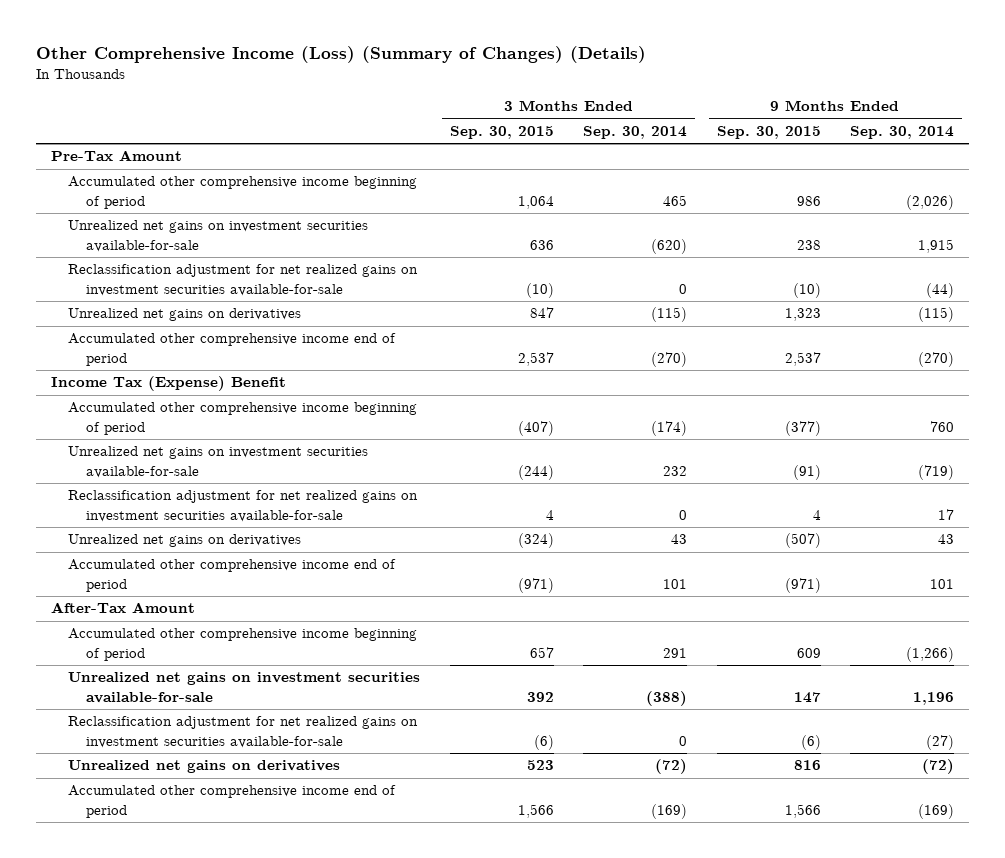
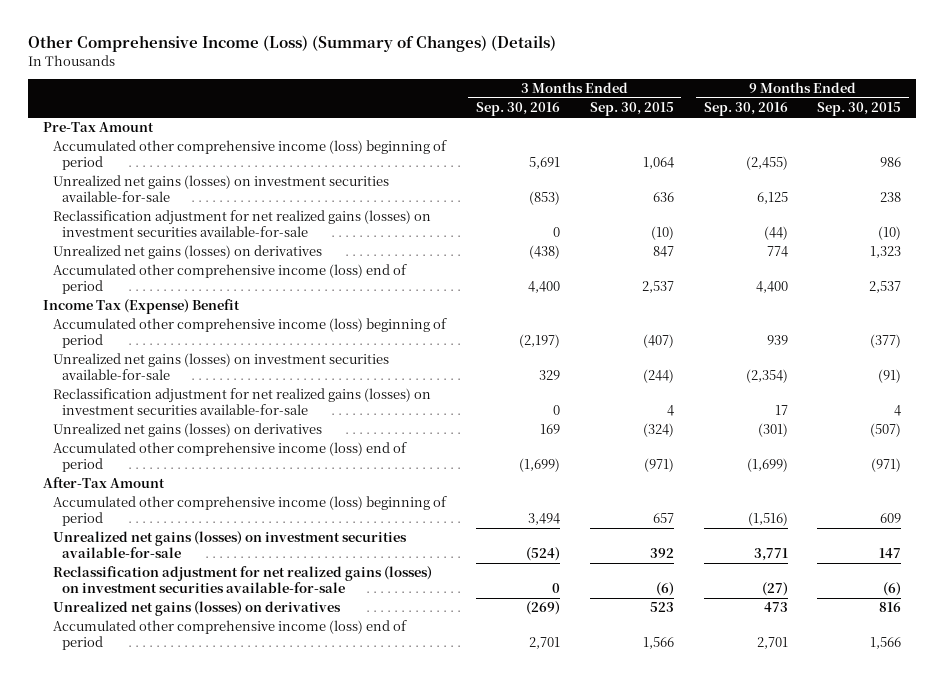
- | 3 Months Ended Sep. 30, 2015 | 3 Months Ended Sep. 30, 2014 | 9 Months Ended Sep. 30, 2015 | 9 Months Ended Sep. 30, 2014
+ | 3 Months Ended Sep. 30, 2016 | 3 Months Ended Sep. 30, 2015 | 9 Months Ended Sep. 30, 2016 | 9 Months Ended Sep. 30, 2015
- Accumulated other comprehensive income beginning of period | 1,064 | 465 | 986 | (2,026)
- Unrealized net gains on investment securities available-for-sale | 636 | (620) | 238 | 1,915
- Reclassification adjustment for net realized gains on investment securities available-for-sale | (10) | 0 | (10) | (44)
- Unrealized net gains on derivatives | 847 | (115) | 1,323 | (115)
- Accumulated other comprehensive income end of period | 2,537 | (270) | 2,537 | (270)
+ Accumulated other comprehensive income (loss) beginning of period | 5,691 | 1,064 | (2,455) | 986
+ Unrealized net gains (losses) on investment securities available-for-sale | (853) | 636 | 6,125 | 238
+ Reclassification adjustment for net realized gains (losses) on investment securities available-for-sale | 0 | (10) | (44) | (10)
+ Unrealized net gains (losses) on derivatives | (438) | 847 | 774 | 1,323
+ Accumulated other comprehensive income (loss) end of period | 4,400 | 2,537 | 4,400 | 2,537
- Accumulated other comprehensive income beginning of period | (407) | (174) | (377) | 760
- Unrealized net gains on investment securities available-for-sale | (244) | 232 | (91) | (719)
- Reclassification adjustment for net realized gains on investment securities available-for-sale | 4 | 0 | 4 | 17
- Unrealized net gains on derivatives | (324) | 43 | (507) | 43
- Accumulated other comprehensive income end of period | (971) | 101 | (971) | 101
+ Accumulated other comprehensive income (loss) beginning of period | (2,197) | (407) | 939 | (377)
+ Unrealized net gains (losses) on investment securities available-for-sale | 329 | (244) | (2,354) | (91)
+ Reclassification adjustment for net realized gains (losses) on investment securities available-for-sale | 0 | 4 | 17 | 4
+ Unrealized net gains (losses) on derivatives | 169 | (324) | (301) | (507)
+ Accumulated other comprehensive income (loss) end of period | (1,699) | (971) | (1,699) | (971)
- Accumulated other comprehensive income beginning of period | 657 | 291 | 609 | (1,266)
- Unrealized net gains on investment securities available-for-sale | 392 | (388) | 147 | 1,196
- Reclassification adjustment for net realized gains on investment securities available-for-sale | (6) | 0 | (6) | (27)
- Unrealized net gains on derivatives | 523 | (72) | 816 | (72)
- Accumulated other comprehensive income end of period | 1,566 | (169) | 1,566 | (169)
+ Accumulated other comprehensive income (loss) beginning of period | 3,494 | 657 | (1,516) | 609
+ Unrealized net gains (losses) on investment securities available-for-sale | (524) | 392 | 3,771 | 147
+ Reclassification adjustment for net realized gains (losses) on investment securities available-for-sale | 0 | (6) | (27) | (6)
+ Unrealized net gains (losses) on derivatives | (269) | 523 | 473 | 816
+ Accumulated other comprehensive income (loss) end of period | 2,701 | 1,566 | 2,701 | 1,566

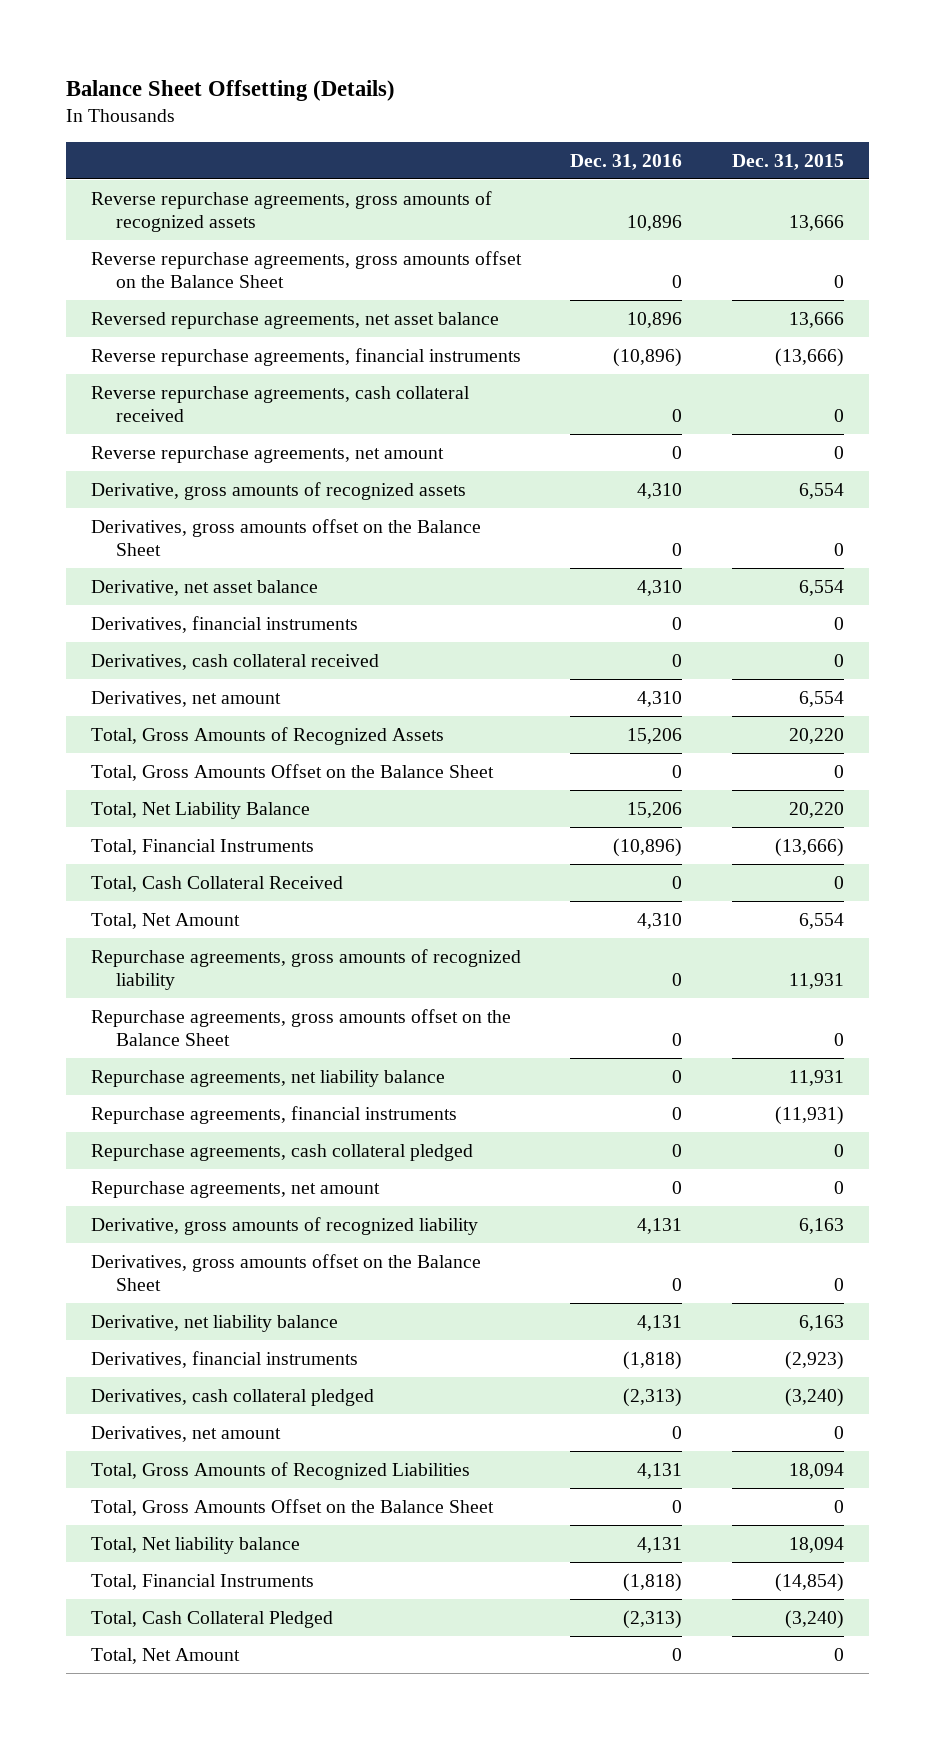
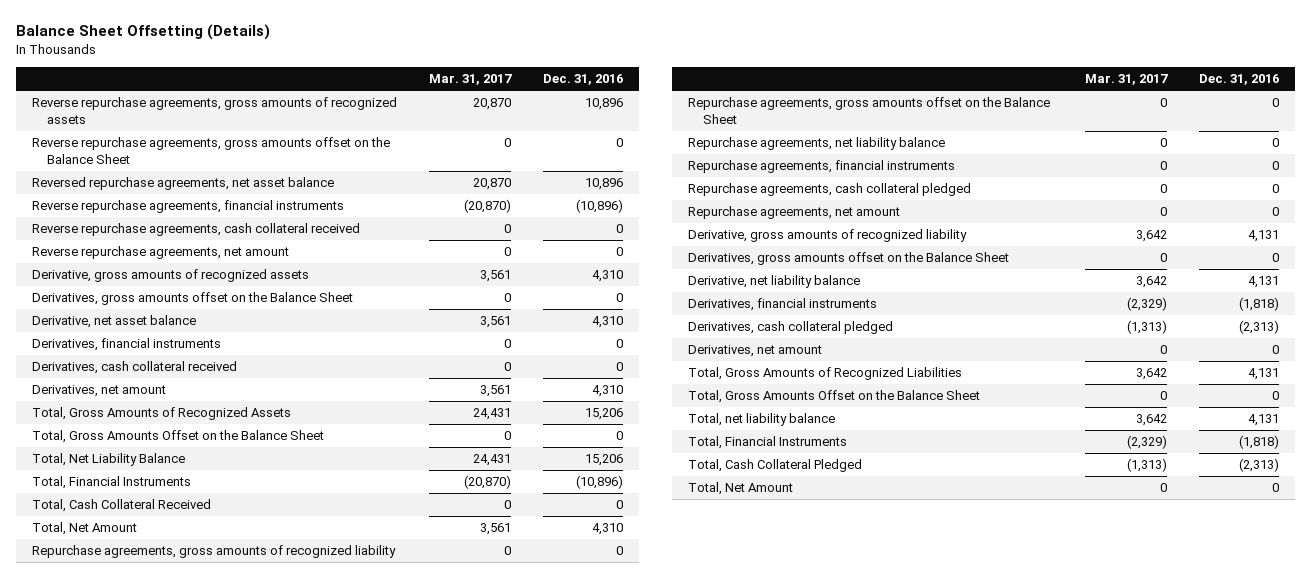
- | Dec. 31, 2016 | Dec. 31, 2015
+ | Mar. 31, 2017 | Dec. 31, 2016
- Total, Net liability balance | 4,131 | 18,094
+ Total, net liability balance | 3,642 | 4,131

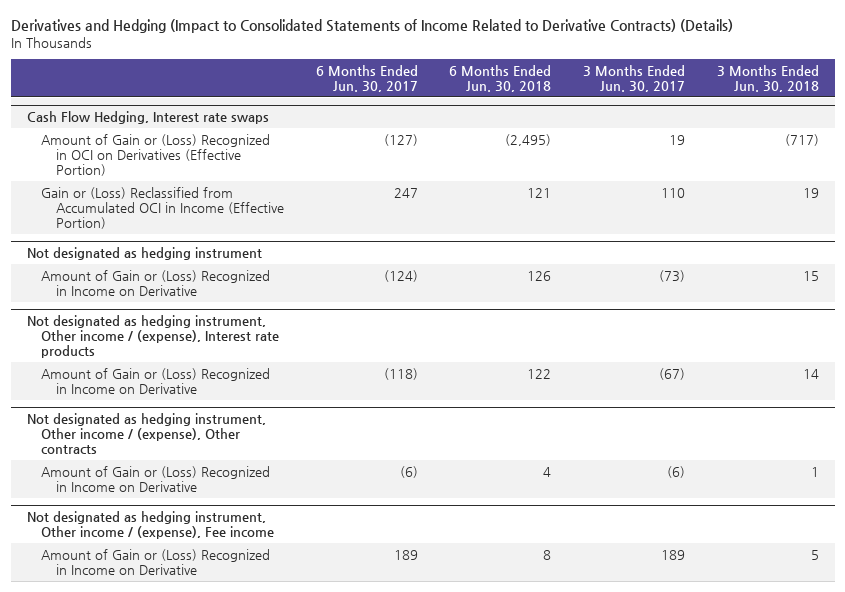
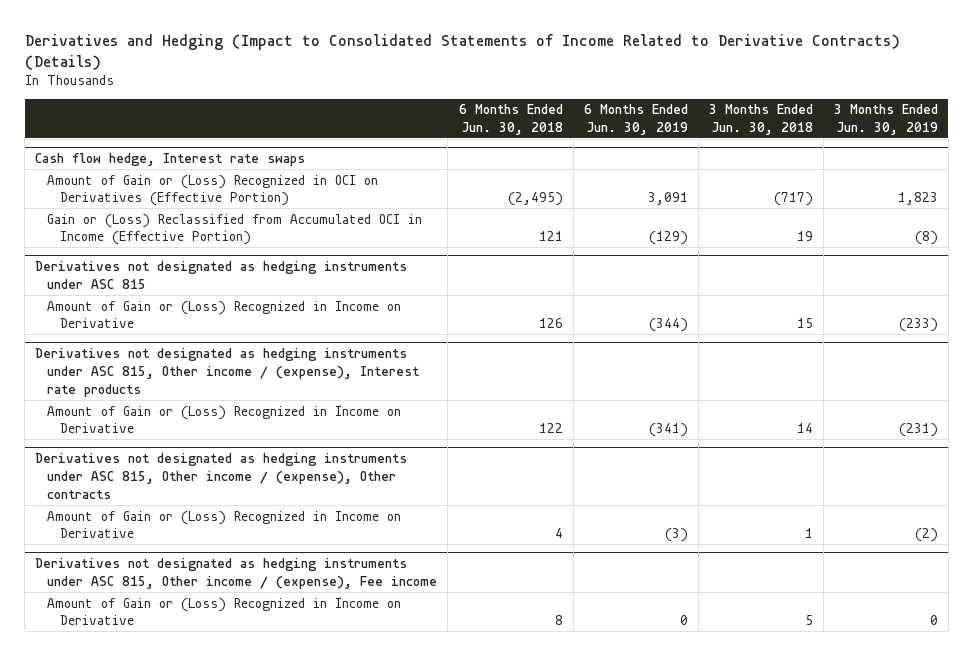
- | 6 Months Ended Jun. 30, 2017 | 6 Months Ended Jun. 30, 2018 | 3 Months Ended Jun. 30, 2017 | 3 Months Ended Jun. 30, 2018
+ | 6 Months Ended Jun. 30, 2018 | 6 Months Ended Jun. 30, 2019 | 3 Months Ended Jun. 30, 2018 | 3 Months Ended Jun. 30, 2019
- Cash Flow Hedging, Interest rate swaps
+ Cash flow hedge, Interest rate swaps
- Not designated as hedging instrument
+ Derivatives not designated as hedging instruments under ASC 815
- Not designated as hedging instrument, Other income / (expense), Interest rate products
+ Derivatives not designated as hedging instruments under ASC 815, Other income / (expense), Interest rate products
- Not designated as hedging instrument, Other income / (expense), Other contracts
+ Derivatives not designated as hedging instruments under ASC 815, Other income / (expense), Other contracts
- Not designated as hedging instrument, Other income / (expense), Fee income
+ Derivatives not designated as hedging instruments under ASC 815, Other income / (expense), Fee income

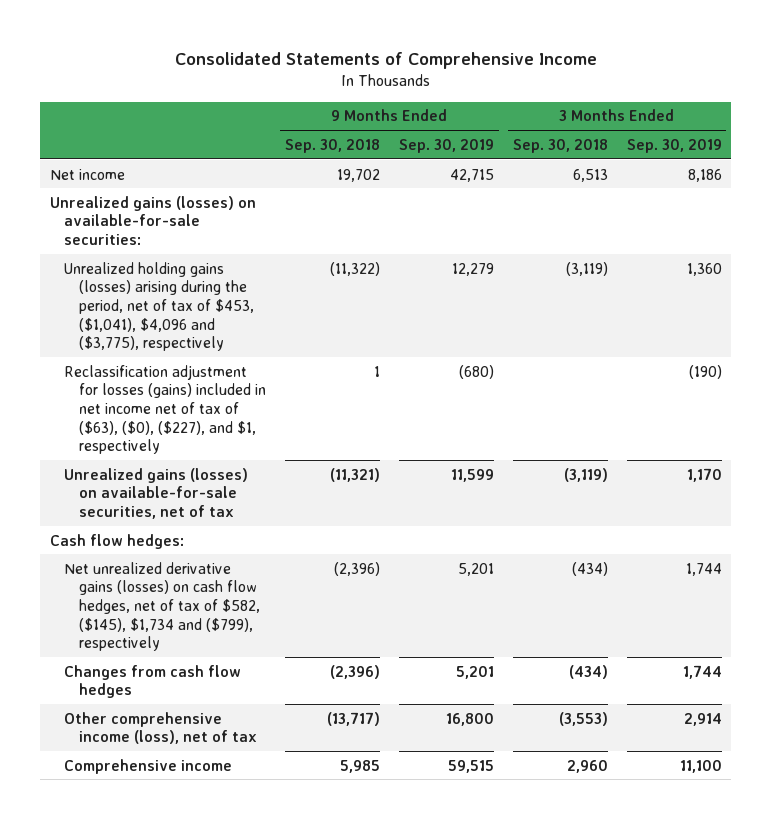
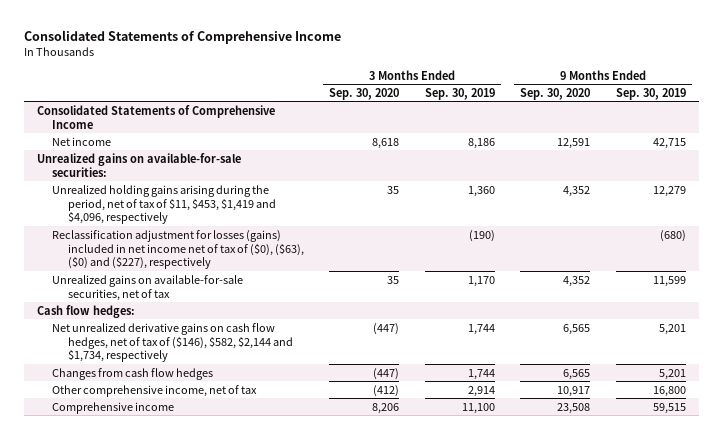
- | 9 Months Ended Sep. 30, 2018 | 9 Months Ended Sep. 30, 2019 | 3 Months Ended Sep. 30, 2018 | 3 Months Ended Sep. 30, 2019
+ | 3 Months Ended Sep. 30, 2020 | 3 Months Ended Sep. 30, 2019 | 9 Months Ended Sep. 30, 2020 | 9 Months Ended Sep. 30, 2019
+ Consolidated Statements of Comprehensive Income
- Unrealized gains (losses) on available-for-sale securities:
- Unrealized holding gains (losses) arising during the period, net of tax of $453, ($1,041), $4,096 and ($3,775), respectively | (11,322) | 12,279 | (3,119) | 1,360
- Reclassification adjustment for losses (gains) included in net income net of tax of ($63), ($0), ($227), and $1, respectively | 1 | (680) | | (190)
- Unrealized gains (losses) on available-for-sale securities, net of tax | (11,321) | 11,599 | (3,119) | 1,170
+ Unrealized gains on available-for-sale securities:
+ Unrealized holding gains arising during the period, net of tax of $11, $453, $1,419 and $4,096, respectively | 35 | 1,360 | 4,352 | 12,279
+ Reclassification adjustment for losses (gains) included in net income net of tax of ($0), ($63), ($0) and ($227), respectively | | (190) | | (680)
+ Unrealized gains on available-for-sale securities, net of tax | 35 | 1,170 | 4,352 | 11,599
- Net unrealized derivative gains (losses) on cash flow hedges, net of tax of $582, ($145), $1,734 and ($799), respectively | (2,396) | 5,201 | (434) | 1,744
+ Net unrealized derivative gains on cash flow hedges, net of tax of ($146), $582, $2,144 and $1,734, respectively | (447) | 1,744 | 6,565 | 5,201
- Other comprehensive income (loss), net of tax | (13,717) | 16,800 | (3,553) | 2,914
+ Other comprehensive income, net of tax | (412) | 2,914 | 10,917 | 16,800

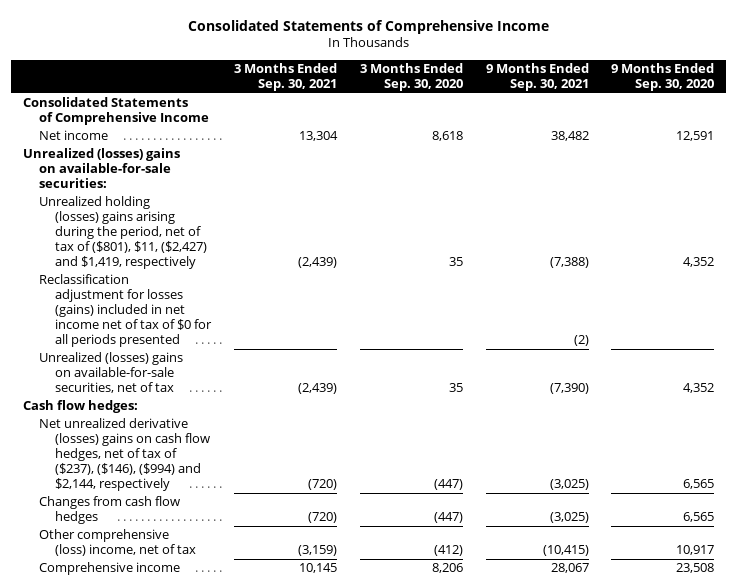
- | 3 Months Ended Sep. 30, 2020 | 3 Months Ended Sep. 30, 2019 | 9 Months Ended Sep. 30, 2020 | 9 Months Ended Sep. 30, 2019
+ | 3 Months Ended Sep. 30, 2021 | 3 Months Ended Sep. 30, 2020 | 9 Months Ended Sep. 30, 2021 | 9 Months Ended Sep. 30, 2020
- Unrealized gains on available-for-sale securities:
- Unrealized holding gains arising during the period, net of tax of $11, $453, $1,419 and $4,096, respectively | 35 | 1,360 | 4,352 | 12,279
- Reclassification adjustment for losses (gains) included in net income net of tax of ($0), ($63), ($0) and ($227), respectively | | (190) | | (680)
- Unrealized gains on available-for-sale securities, net of tax | 35 | 1,170 | 4,352 | 11,599
+ Unrealized (losses) gains on available-for-sale securities:
+ Unrealized holding (losses) gains arising during the period, net of tax of ($801), $11, ($2,427) and $1,419, respectively | (2,439) | 35 | (7,388) | 4,352
+ Reclassification adjustment for losses (gains) included in net income net of tax of $0 for all periods presented | | | (2) |
+ Unrealized (losses) gains on available-for-sale securities, net of tax | (2,439) | 35 | (7,390) | 4,352
- Net unrealized derivative gains on cash flow hedges, net of tax of ($146), $582, $2,144 and $1,734, respectively | (447) | 1,744 | 6,565 | 5,201
+ Net unrealized derivative (losses) gains on cash flow hedges, net of tax of ($237), ($146), ($994) and $2,144, respectively | (720) | (447) | (3,025) | 6,565
- Other comprehensive income, net of tax | (412) | 2,914 | 10,917 | 16,800
+ Other comprehensive (loss) income, net of tax | (3,159) | (412) | (10,415) | 10,917

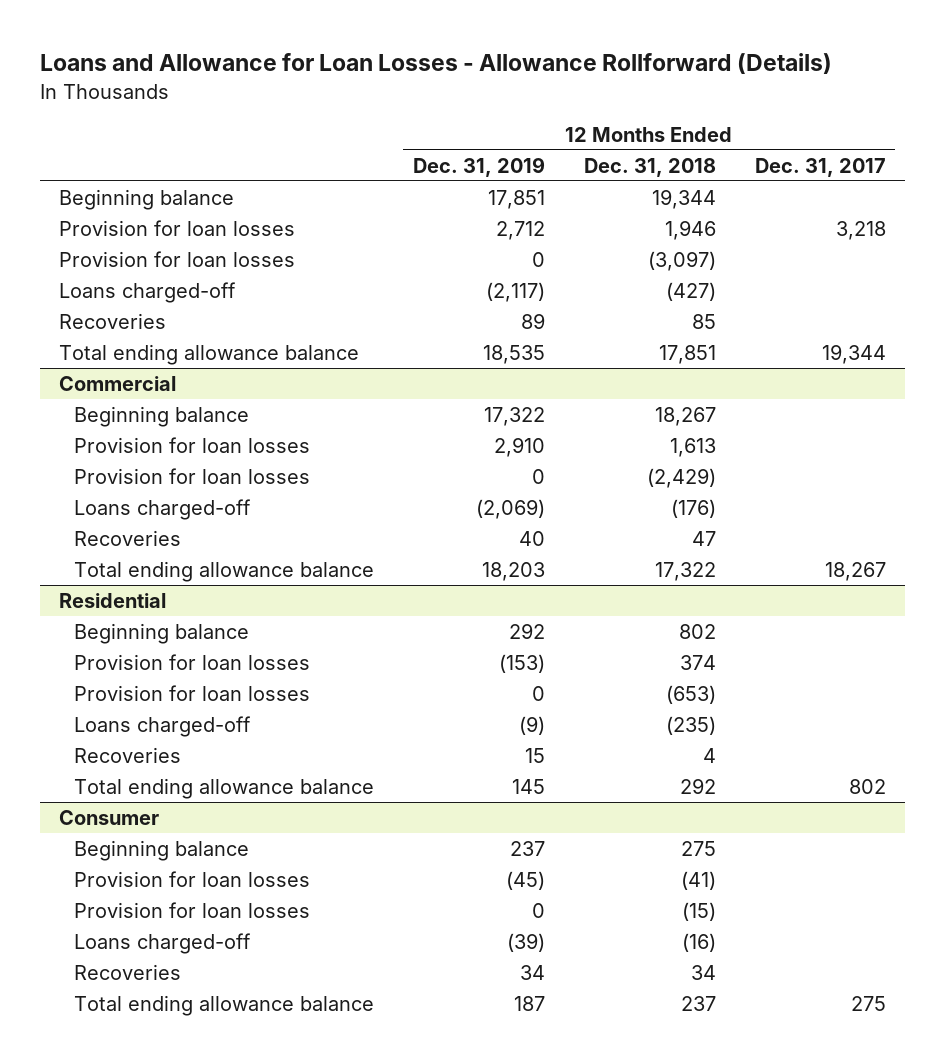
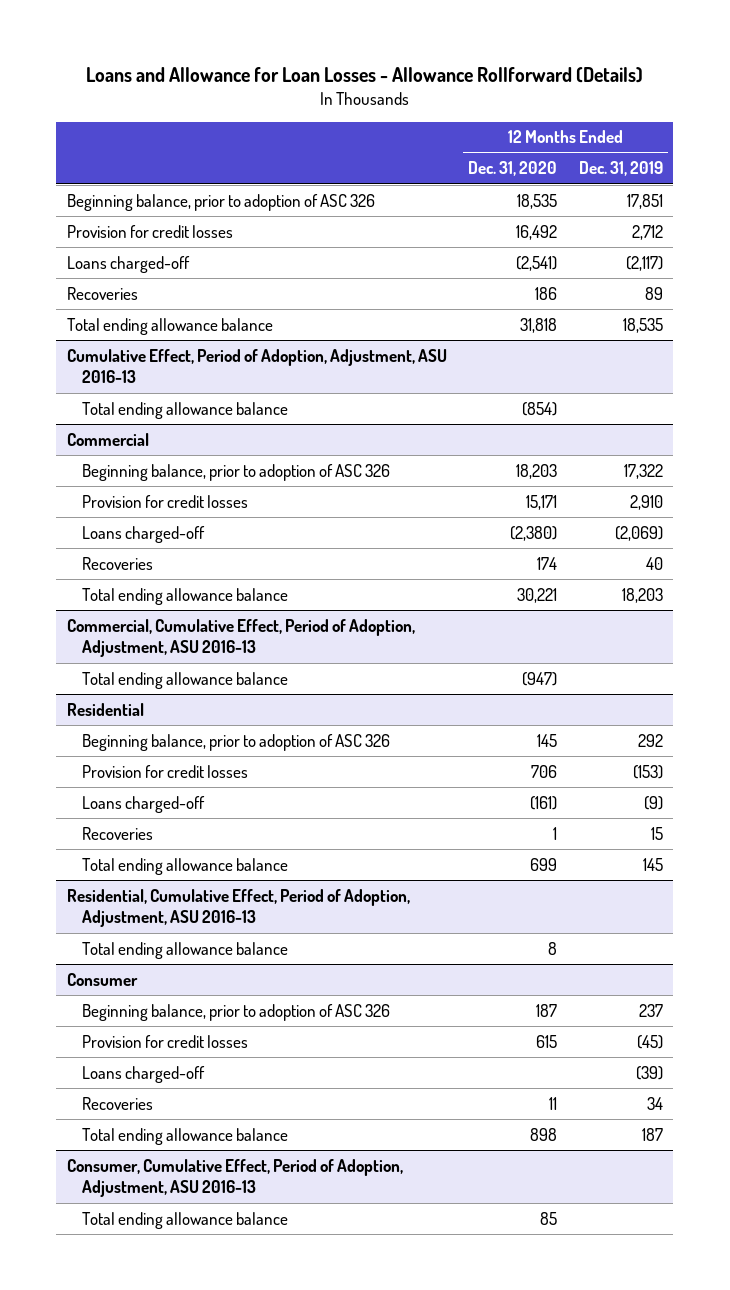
- | 12 Months Ended Dec. 31, 2019 | 12 Months Ended Dec. 31, 2018 | 12 Months Ended Dec. 31, 2017
+ | 12 Months Ended Dec. 31, 2020 | 12 Months Ended Dec. 31, 2019
- Beginning balance | 17,851 | 19,344 |
- Provision for loan losses | 2,712 | 1,946 | 3,218
- Provision for loan losses | 0 | (3,097) |
+ Beginning balance, prior to adoption of ASC 326 | 18,535 | 17,851
+ Provision for credit losses | 16,492 | 2,712
+ Cumulative Effect, Period of Adoption, Adjustment, ASU 2016-13
+ Total ending allowance balance | (854) |
@ Commercial
- Beginning balance | 17,322 | 18,267 |
- Provision for loan losses | 2,910 | 1,613 |
- Provision for loan losses | 0 | (2,429) |
+ Beginning balance, prior to adoption of ASC 326 | 18,203 | 17,322
+ Provision for credit losses | 15,171 | 2,910
+ Commercial, Cumulative Effect, Period of Adoption, Adjustment, ASU 2016-13
+ Total ending allowance balance | (947) |
@ Residential
- Beginning balance | 292 | 802 |
- Provision for loan losses | (153) | 374 |
- Provision for loan losses | 0 | (653) |
+ Beginning balance, prior to adoption of ASC 326 | 145 | 292
+ Provision for credit losses | 706 | (153)
+ Residential, Cumulative Effect, Period of Adoption, Adjustment, ASU 2016-13
+ Total ending allowance balance | 8 |
@ Consumer
- Beginning balance | 237 | 275 |
- Provision for loan losses | (45) | (41) |
- Provision for loan losses | 0 | (15) |
+ Beginning balance, prior to adoption of ASC 326 | 187 | 237
+ Provision for credit losses | 615 | (45)
+ Consumer, Cumulative Effect, Period of Adoption, Adjustment, ASU 2016-13
+ Total ending allowance balance | 85 |

